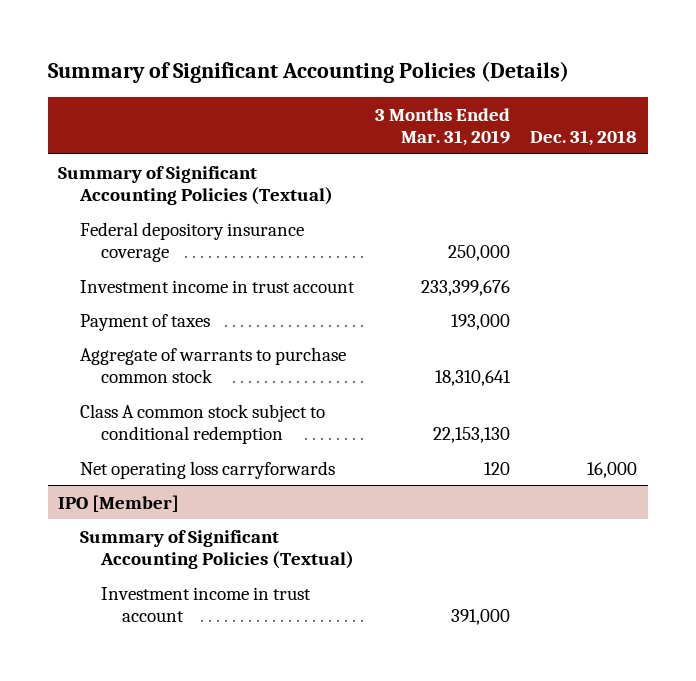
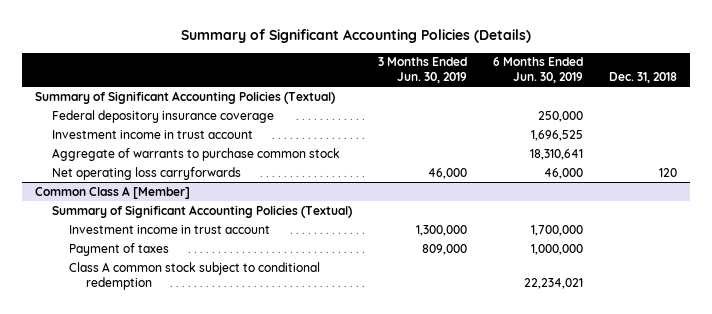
- | 3 Months Ended Mar. 31, 2019 | Dec. 31, 2018
+ | 3 Months Ended Jun. 30, 2019 | 6 Months Ended Jun. 30, 2019 | Dec. 31, 2018
- Payment of taxes | 193,000 |
- Class A common stock subject to conditional redemption | 22,153,130 |
- Net operating loss carryforwards | 120 | 16,000
- IPO [Member]
- Summary of Significant Accounting Policies (Textual)
- Investment income in trust account | 391,000 |
+ Net operating loss carryforwards | 46,000 | 46,000 | 120
+ Common Class A [Member]
+ Summary of Significant Accounting Policies (Textual)
+ Investment income in trust account | 1,300,000 | 1,700,000 |
+ Payment of taxes | 809,000 | 1,000,000 |
+ Class A common stock subject to conditional redemption | | 22,234,021 |

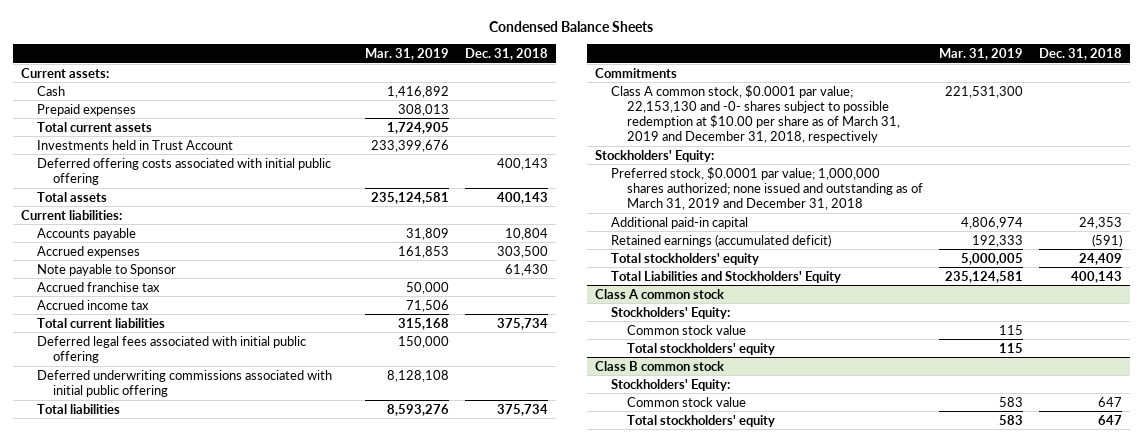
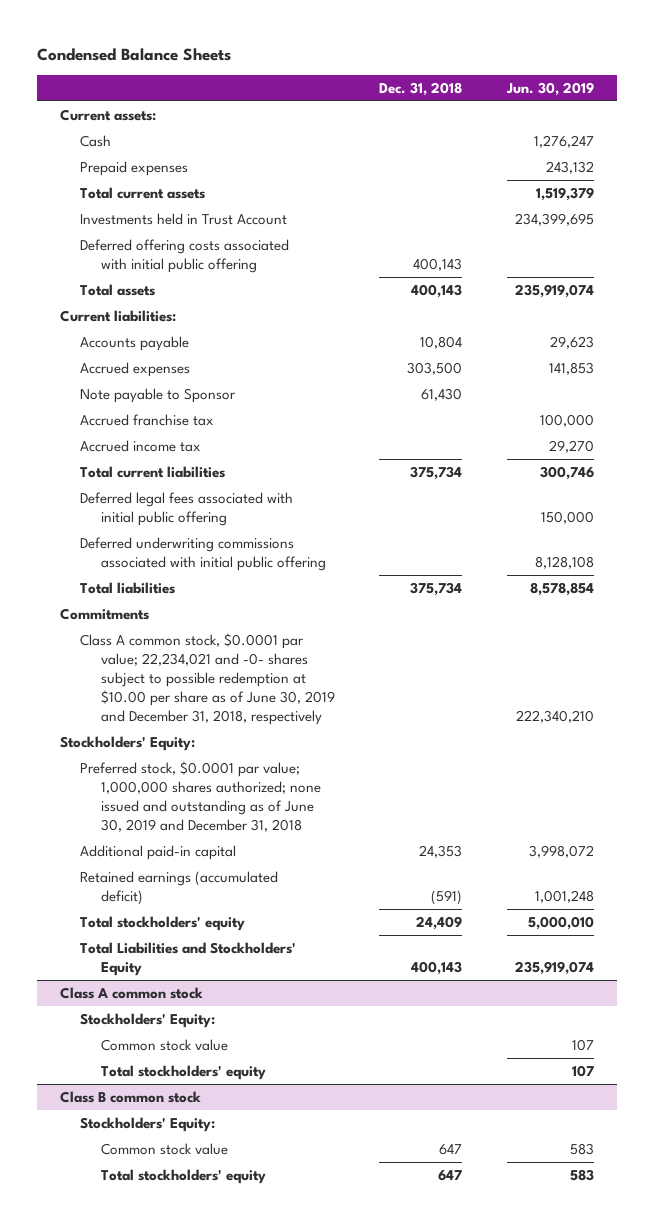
- | Mar. 31, 2019 | Dec. 31, 2018
+ | Dec. 31, 2018 | Jun. 30, 2019
- Class A common stock, $0.0001 par value; 22,153,130 and -0- shares subject to possible redemption at $10.00 per share as of March 31, 2019 and December 31, 2018, respectively | 221,531,300 |
+ Class A common stock, $0.0001 par value; 22,234,021 and -0- shares subject to possible redemption at $10.00 per share as of June 30, 2019 and December 31, 2018, respectively | | 222,340,210
- Preferred stock, $0.0001 par value; 1,000,000 shares authorized; none issued and outstanding as of March 31, 2019 and December 31, 2018
+ Preferred stock, $0.0001 par value; 1,000,000 shares authorized; none issued and outstanding as of June 30, 2019 and December 31, 2018

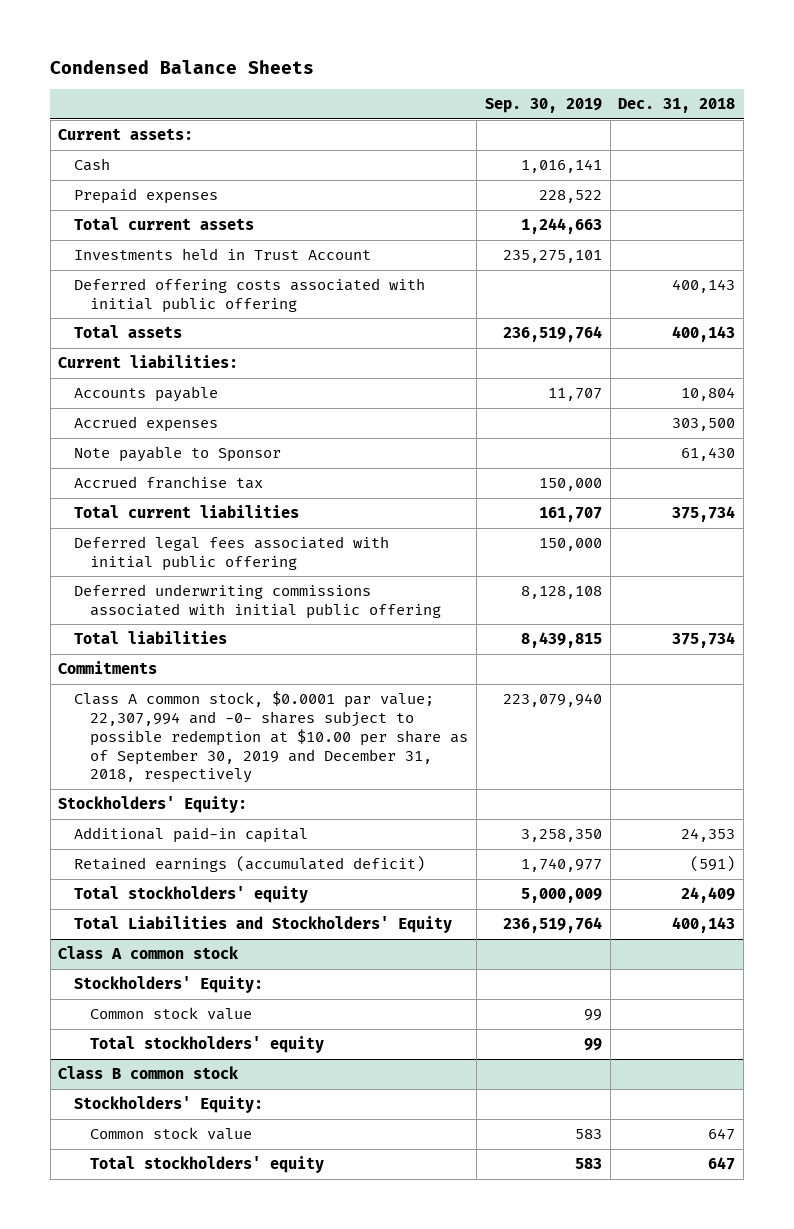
- | Dec. 31, 2018 | Jun. 30, 2019
+ | Sep. 30, 2019 | Dec. 31, 2018
- Accrued income tax | | 29,270
- Class A common stock, $0.0001 par value; 22,234,021 and -0- shares subject to possible redemption at $10.00 per share as of June 30, 2019 and December 31, 2018, respectively | | 222,340,210
+ Class A common stock, $0.0001 par value; 22,307,994 and -0- shares subject to possible redemption at $10.00 per share as of September 30, 2019 and December 31, 2018, respectively | 223,079,940 |
- Preferred stock, $0.0001 par value; 1,000,000 shares authorized; none issued and outstanding as of June 30, 2019 and December 31, 2018

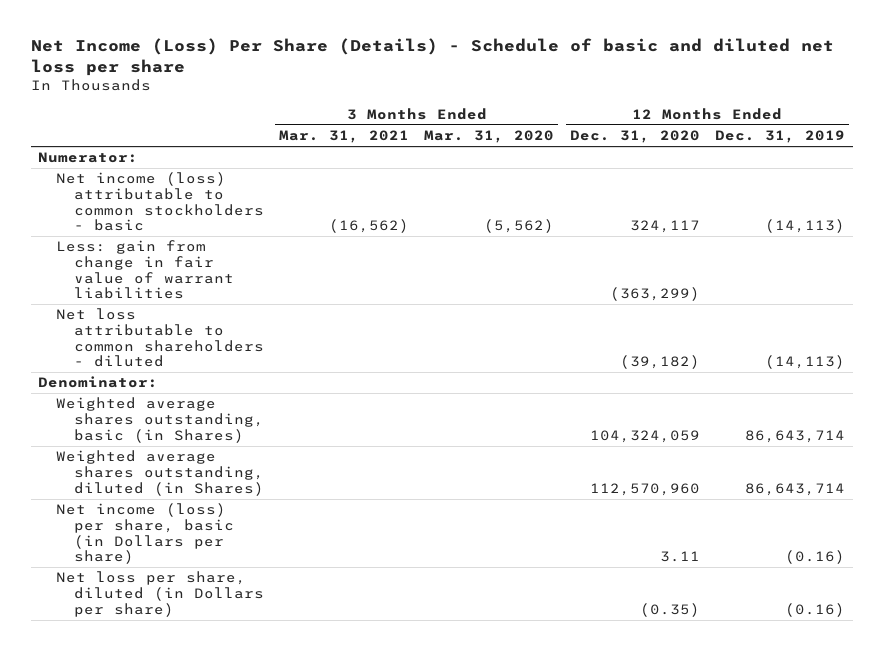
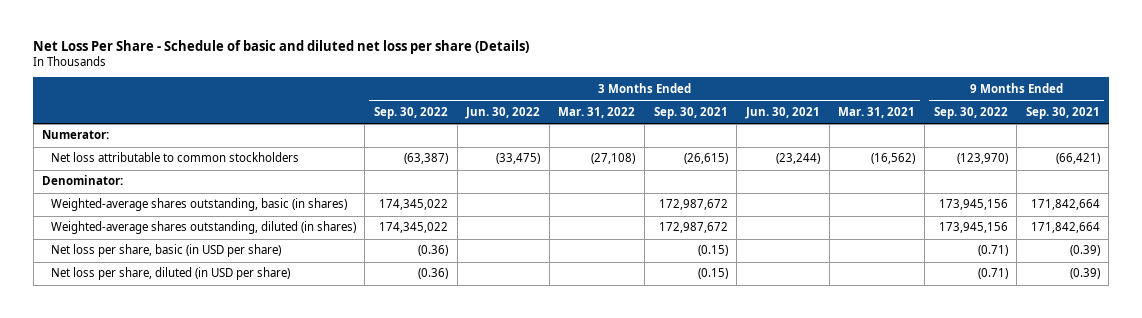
- Net Income (Loss) Per Share (Details) - Schedule of basic and diluted net loss per share
+ Net Loss Per Share - Schedule of basic and diluted net loss per share (Details)
- | 3 Months Ended Mar. 31, 2021 | 3 Months Ended Mar. 31, 2020 | 12 Months Ended Dec. 31, 2020 | 12 Months Ended Dec. 31, 2019
+ | 3 Months Ended Sep. 30, 2022 | 3 Months Ended Jun. 30, 2022 | 3 Months Ended Mar. 31, 2022 | 3 Months Ended Sep. 30, 2021 | 3 Months Ended Jun. 30, 2021 | 3 Months Ended Mar. 31, 2021 | 9 Months Ended Sep. 30, 2022 | 9 Months Ended Sep. 30, 2021
- Net income (loss) attributable to common stockholders - basic | (16,562) | (5,562) | 324,117 | (14,113)
- Less: gain from change in fair value of warrant liabilities | | | (363,299) |
- Net loss attributable to common shareholders - diluted | | | (39,182) | (14,113)
+ Net loss attributable to common stockholders | (63,387) | (33,475) | (27,108) | (26,615) | (23,244) | (16,562) | (123,970) | (66,421)
- Weighted average shares outstanding, basic (in Shares) | | | 104,324,059 | 86,643,714
- Weighted average shares outstanding, diluted (in Shares) | | | 112,570,960 | 86,643,714
- Net income (loss) per share, basic (in Dollars per share) | | | 3.11 | (0.16)
- Net loss per share, diluted (in Dollars per share) | | | (0.35) | (0.16)
+ Weighted-average shares outstanding, basic (in shares) | 174,345,022 | | | 172,987,672 | | | 173,945,156 | 171,842,664
+ Weighted-average shares outstanding, diluted (in shares) | 174,345,022 | | | 172,987,672 | | | 173,945,156 | 171,842,664
+ Net loss per share, basic (in USD per share) | (0.36) | | | (0.15) | | | (0.71) | (0.39)
+ Net loss per share, diluted (in USD per share) | (0.36) | | | (0.15) | | | (0.71) | (0.39)

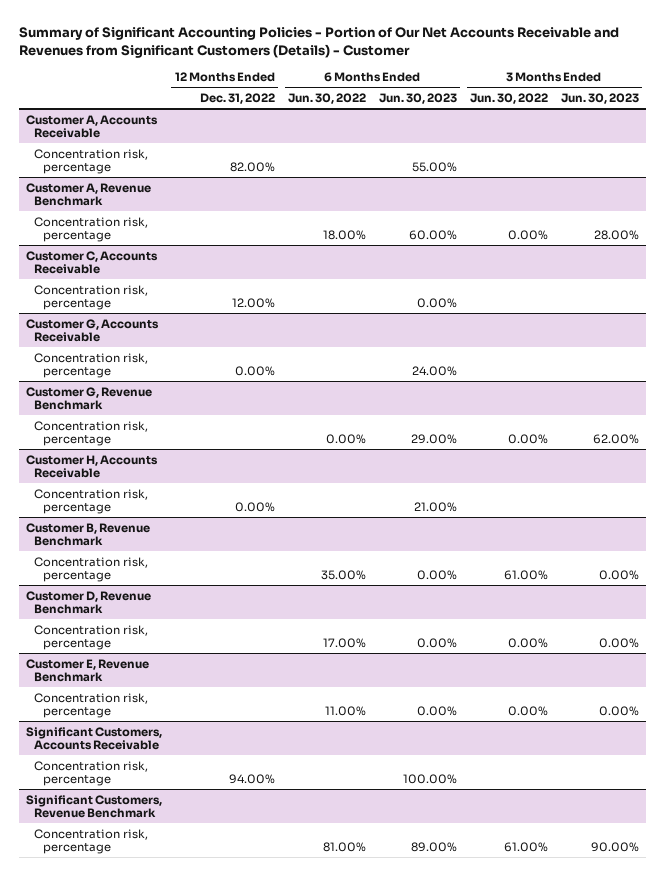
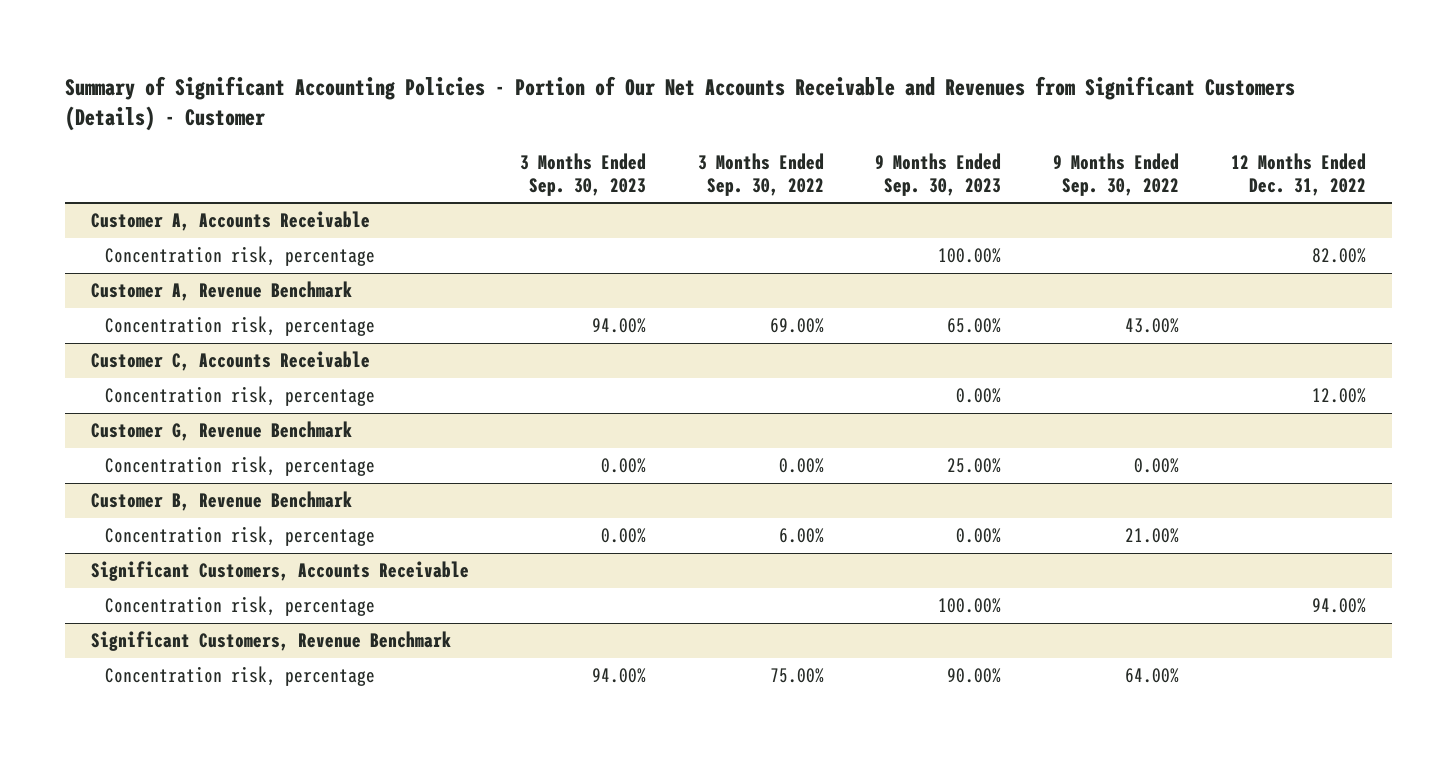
- | 12 Months Ended Dec. 31, 2022 | 6 Months Ended Jun. 30, 2022 | 6 Months Ended Jun. 30, 2023 | 3 Months Ended Jun. 30, 2022 | 3 Months Ended Jun. 30, 2023
+ | 3 Months Ended Sep. 30, 2023 | 3 Months Ended Sep. 30, 2022 | 9 Months Ended Sep. 30, 2023 | 9 Months Ended Sep. 30, 2022 | 12 Months Ended Dec. 31, 2022
- Customer G, Accounts Receivable
- Concentration risk, percentage | 0.00% | | 24.00% | |
- Customer H, Accounts Receivable
- Concentration risk, percentage | 0.00% | | 21.00% | |
- Customer D, Revenue Benchmark
- Concentration risk, percentage | | 17.00% | 0.00% | 0.00% | 0.00%
- Customer E, Revenue Benchmark
- Concentration risk, percentage | | 11.00% | 0.00% | 0.00% | 0.00%

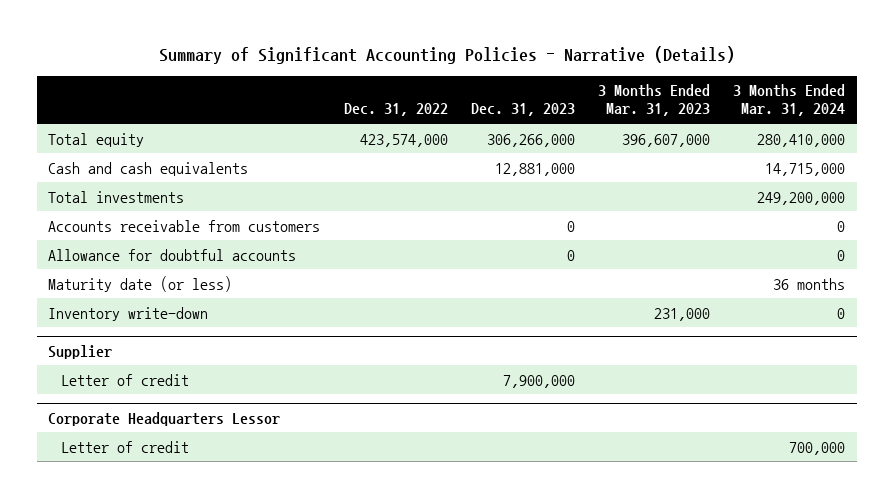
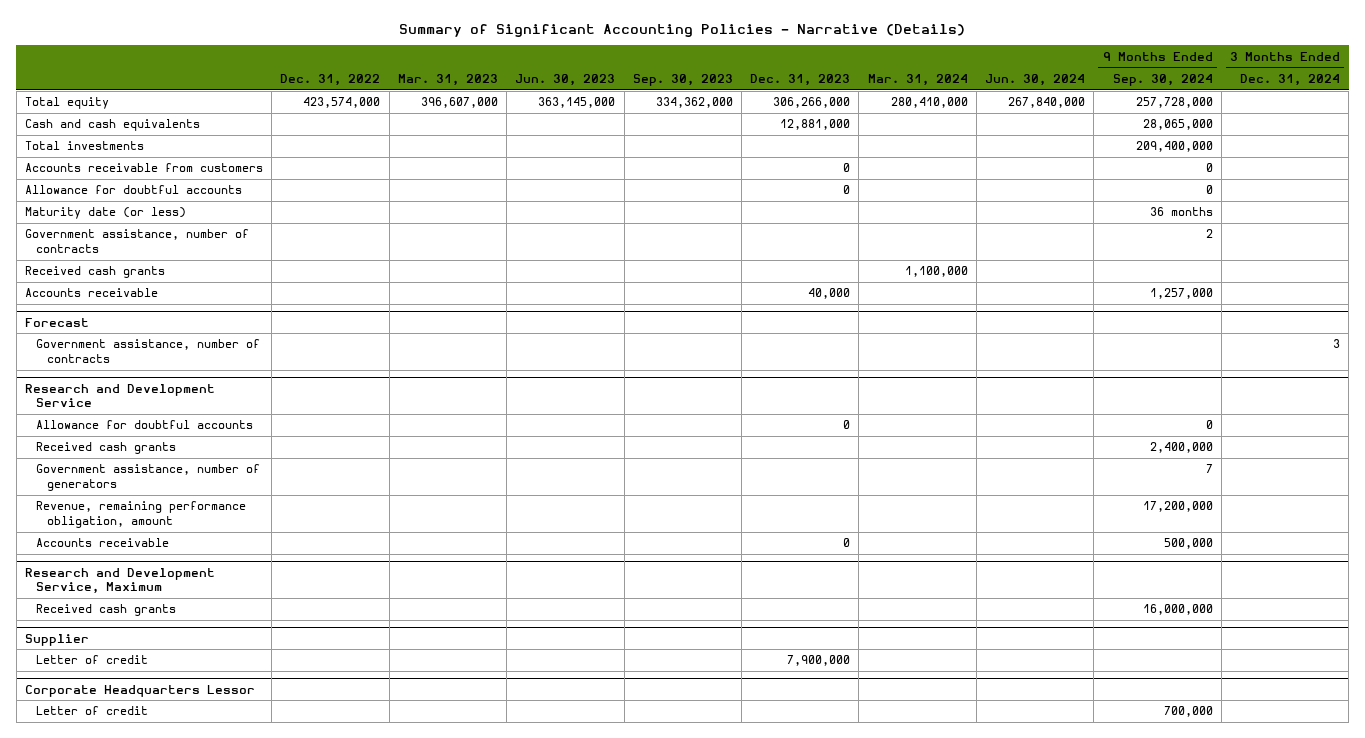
- | Dec. 31, 2022 | Dec. 31, 2023 | 3 Months Ended Mar. 31, 2023 | 3 Months Ended Mar. 31, 2024
+ | Dec. 31, 2022 | Mar. 31, 2023 | Jun. 30, 2023 | Sep. 30, 2023 | Dec. 31, 2023 | Mar. 31, 2024 | Jun. 30, 2024 | 9 Months Ended Sep. 30, 2024 | 3 Months Ended Dec. 31, 2024
- Inventory write-down | | | 231,000 | 0
+ Government assistance, number of contracts | | | | | | | | 2 |
+ Received cash grants | | | | | | 1,100,000 | | |
+ Accounts receivable | | | | | 40,000 | | | 1,257,000 |
+ Forecast
+ Government assistance, number of contracts | | | | | | | | | 3
+ Research and Development Service
+ Allowance for doubtful accounts | | | | | 0 | | | 0 |
+ Received cash grants | | | | | | | | 2,400,000 |
+ Government assistance, number of generators | | | | | | | | 7 |
+ Revenue, remaining performance obligation, amount | | | | | | | | 17,200,000 |
+ Accounts receivable | | | | | 0 | | | 500,000 |
+ Research and Development Service, Maximum
+ Received cash grants | | | | | | | | 16,000,000 |

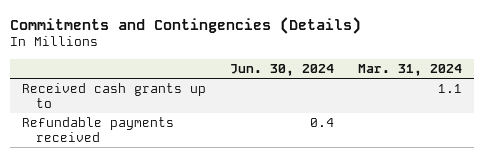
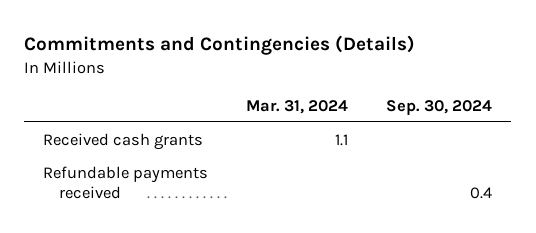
- | Jun. 30, 2024 | Mar. 31, 2024
+ | Mar. 31, 2024 | Sep. 30, 2024
- Received cash grants up to | | 1.1
+ Received cash grants | 1.1 |

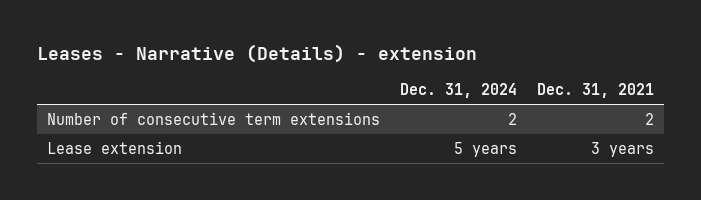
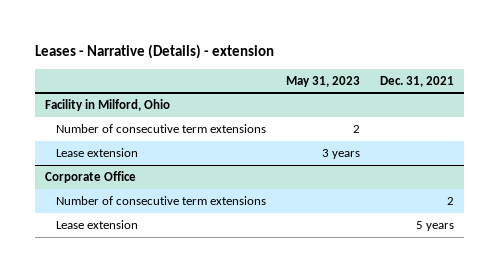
- | Dec. 31, 2024 | Dec. 31, 2021
+ | May 31, 2023 | Dec. 31, 2021
+ Facility in Milford, Ohio
+ Number of consecutive term extensions | 2 |
+ Lease extension | 3 years |
+ Corporate Office
- Lease extension | 5 years | 3 years
+ Lease extension | | 5 years

